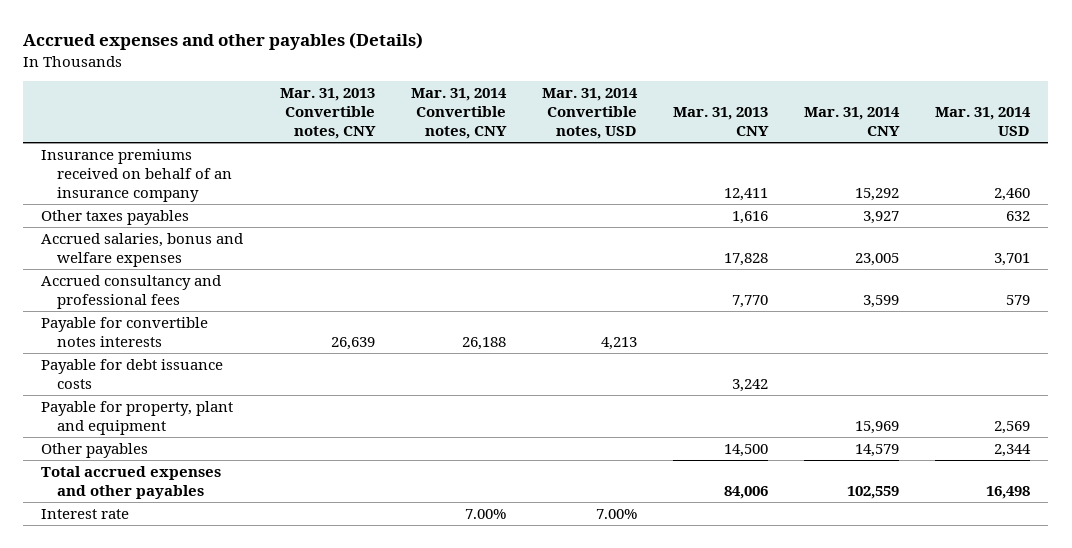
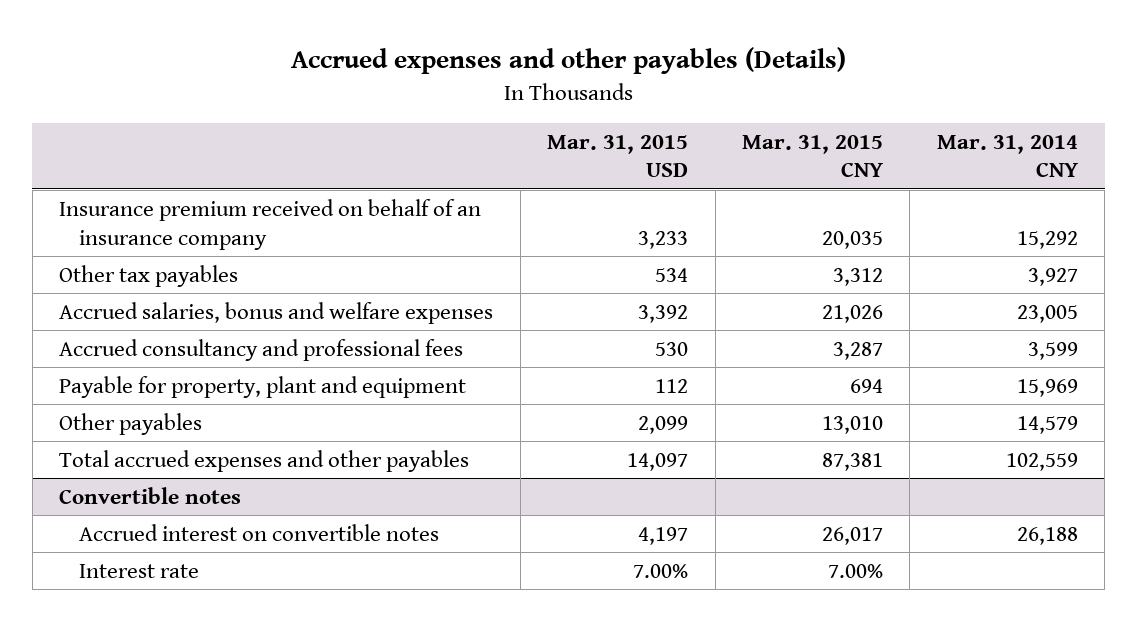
- | Mar. 31, 2013 Convertible notes, CNY | Mar. 31, 2014 Convertible notes, CNY | Mar. 31, 2014 Convertible notes, USD | Mar. 31, 2013 CNY | Mar. 31, 2014 CNY | Mar. 31, 2014 USD
+ | Mar. 31, 2015 USD | Mar. 31, 2015 CNY | Mar. 31, 2014 CNY
- Insurance premiums received on behalf of an insurance company | | | | 12,411 | 15,292 | 2,460
- Other taxes payables | | | | 1,616 | 3,927 | 632
+ Insurance premium received on behalf of an insurance company | 3,233 | 20,035 | 15,292
+ Other tax payables | 534 | 3,312 | 3,927
- Payable for convertible notes interests | 26,639 | 26,188 | 4,213 | | |
- Payable for debt issuance costs | | | | 3,242 | |
+ Convertible notes
+ Accrued interest on convertible notes | 4,197 | 26,017 | 26,188

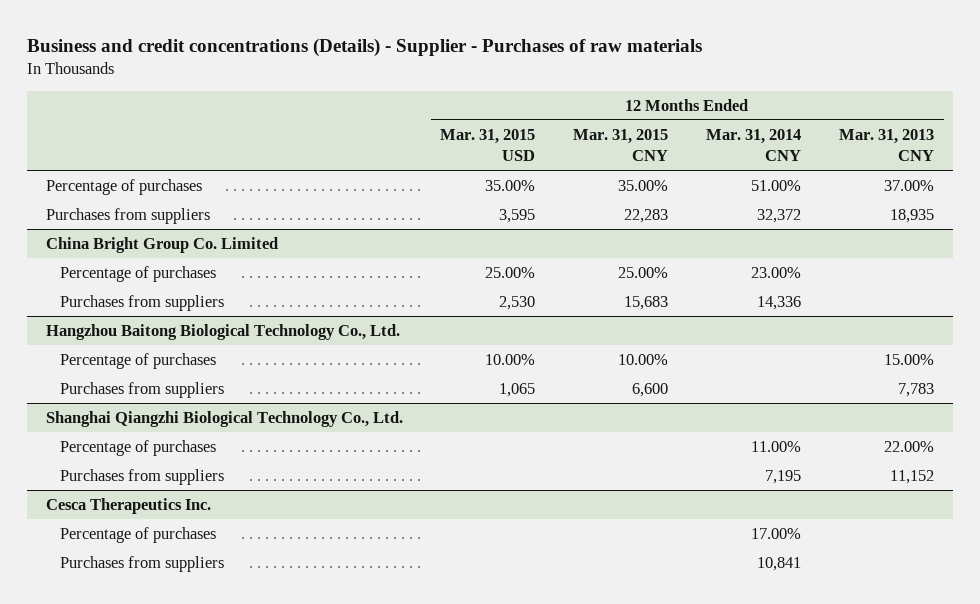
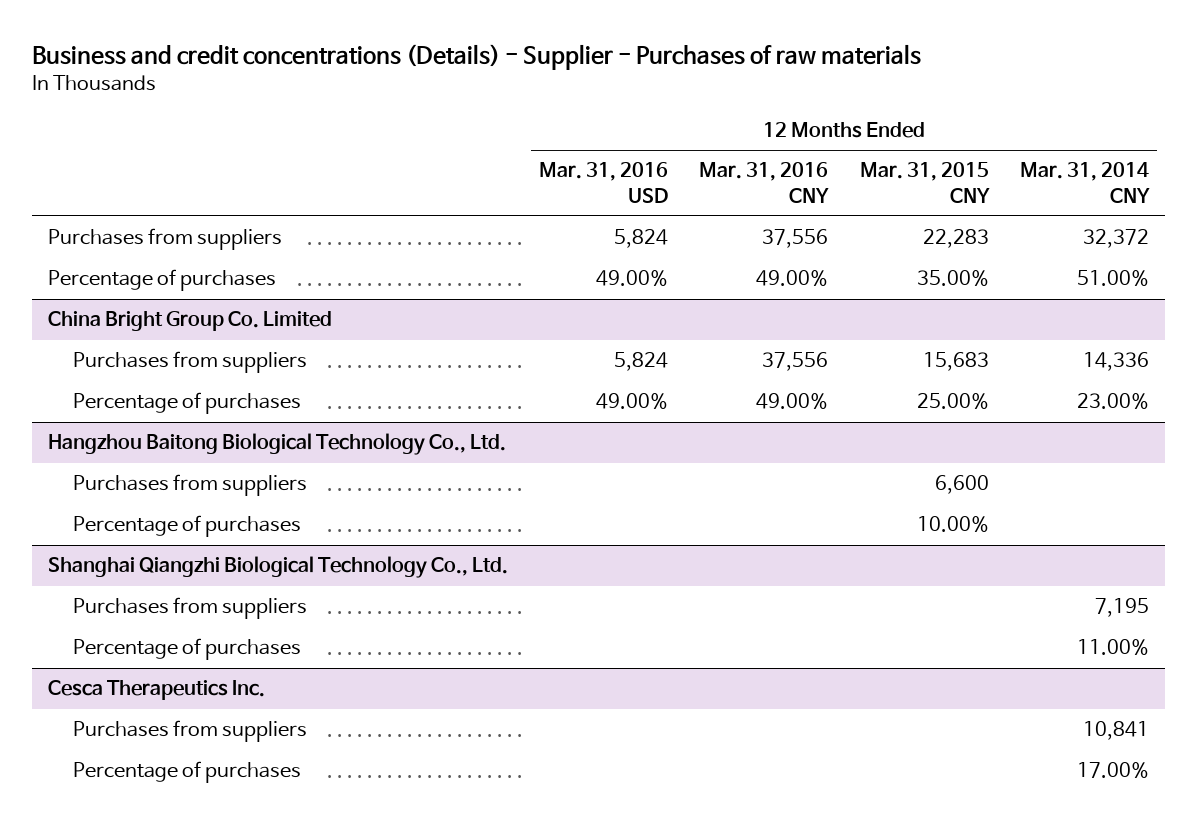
- | 12 Months Ended Mar. 31, 2015 USD | 12 Months Ended Mar. 31, 2015 CNY | 12 Months Ended Mar. 31, 2014 CNY | 12 Months Ended Mar. 31, 2013 CNY
+ | 12 Months Ended Mar. 31, 2016 USD | 12 Months Ended Mar. 31, 2016 CNY | 12 Months Ended Mar. 31, 2015 CNY | 12 Months Ended Mar. 31, 2014 CNY
moved down: Percentage of purchases | 49.00% | 49.00% | 35.00% | 51.00%
@ China Bright Group Co. Limited
moved down: Percentage of purchases | 49.00% | 49.00% | 25.00% | 23.00%
@ Hangzhou Baitong Biological Technology Co., Ltd.
moved down: Percentage of purchases | | | 10.00% |
@ Shanghai Qiangzhi Biological Technology Co., Ltd.
moved down: Percentage of purchases | | | | 11.00%
@ Cesca Therapeutics Inc.
moved down: Percentage of purchases | | | | 17.00%

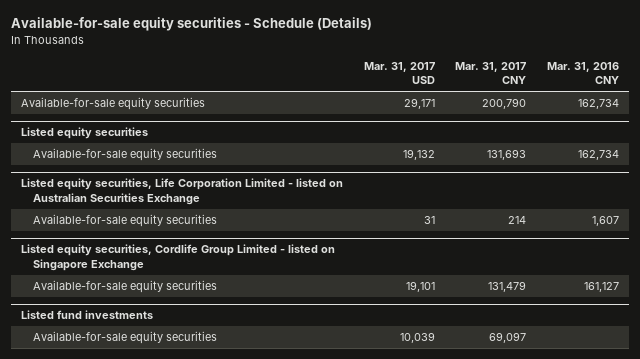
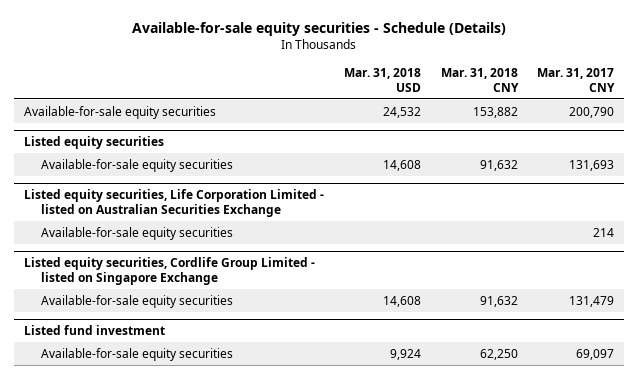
- | Mar. 31, 2017 USD | Mar. 31, 2017 CNY | Mar. 31, 2016 CNY
+ | Mar. 31, 2018 USD | Mar. 31, 2018 CNY | Mar. 31, 2017 CNY
- Listed fund investments
+ Listed fund investment

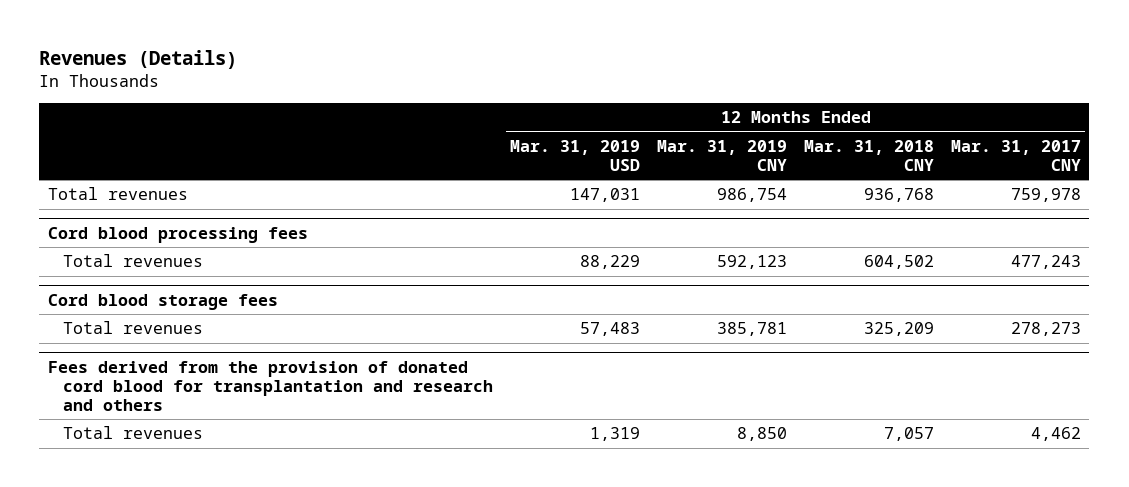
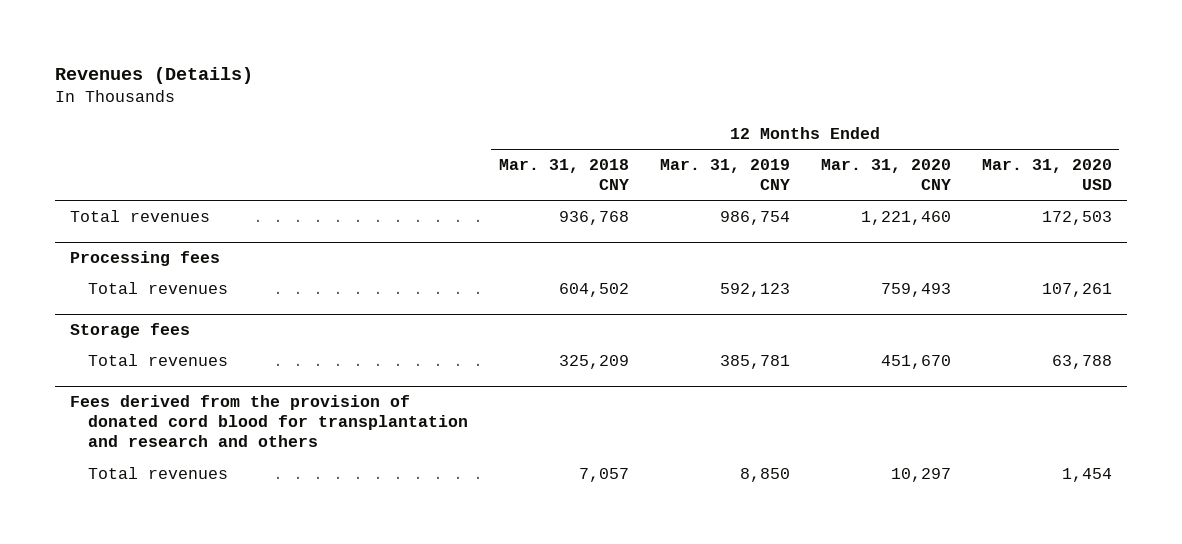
- | 12 Months Ended Mar. 31, 2019 USD | 12 Months Ended Mar. 31, 2019 CNY | 12 Months Ended Mar. 31, 2018 CNY | 12 Months Ended Mar. 31, 2017 CNY
+ | 12 Months Ended Mar. 31, 2018 CNY | 12 Months Ended Mar. 31, 2019 CNY | 12 Months Ended Mar. 31, 2020 CNY | 12 Months Ended Mar. 31, 2020 USD
- Cord blood processing fees
+ Processing fees
- Cord blood storage fees
+ Storage fees

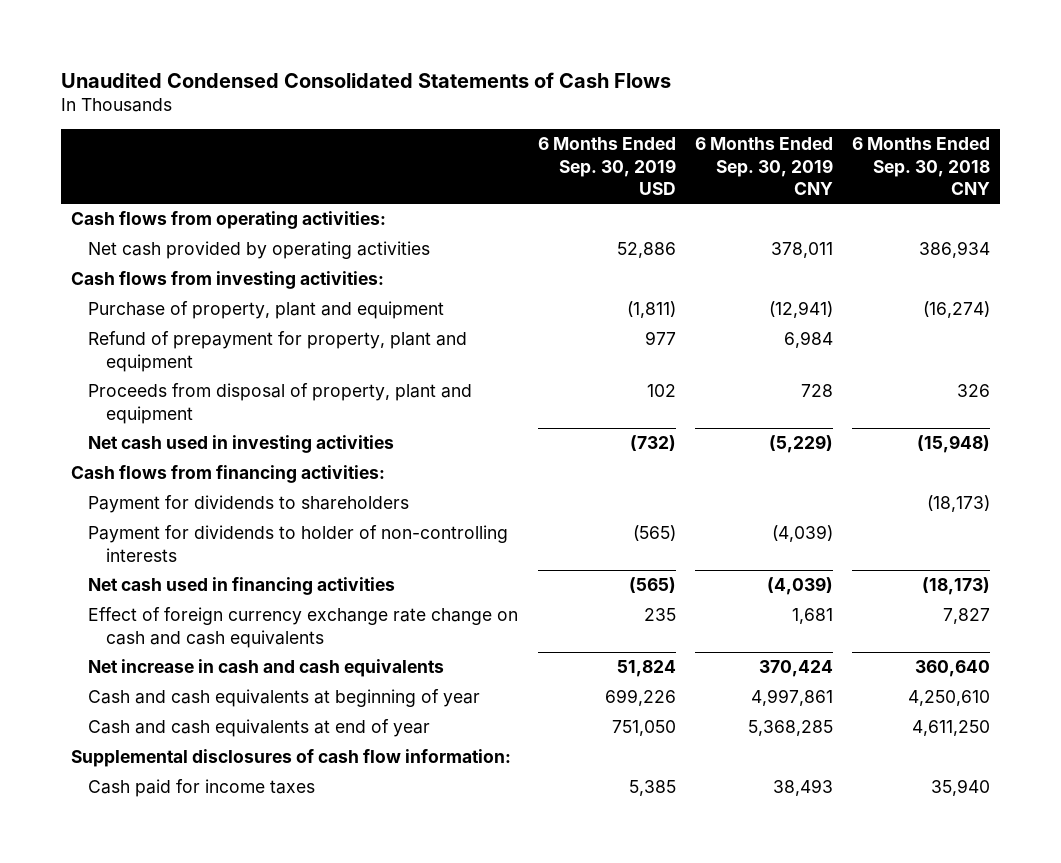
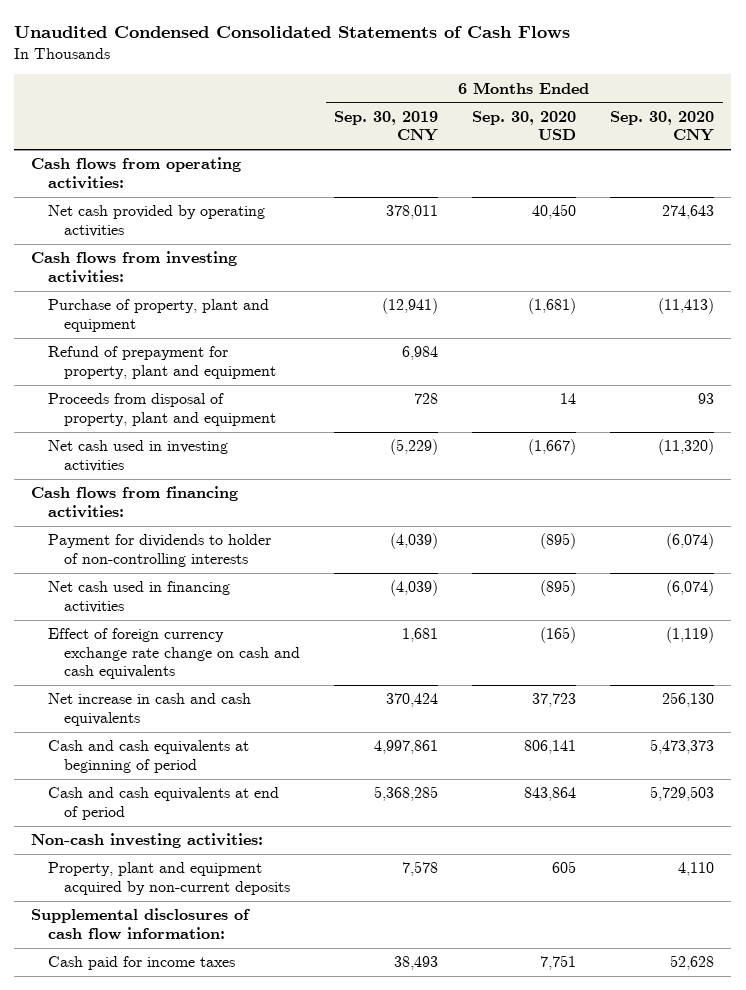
- | 6 Months Ended Sep. 30, 2019 USD | 6 Months Ended Sep. 30, 2019 CNY | 6 Months Ended Sep. 30, 2018 CNY
+ | 6 Months Ended Sep. 30, 2019 CNY | 6 Months Ended Sep. 30, 2020 USD | 6 Months Ended Sep. 30, 2020 CNY
- Payment for dividends to shareholders | | | (18,173)
- Cash and cash equivalents at beginning of year | 699,226 | 4,997,861 | 4,250,610
- Cash and cash equivalents at end of year | 751,050 | 5,368,285 | 4,611,250
+ Cash and cash equivalents at beginning of period | 4,997,861 | 806,141 | 5,473,373
+ Cash and cash equivalents at end of period | 5,368,285 | 843,864 | 5,729,503
+ Non-cash investing activities:
+ Property, plant and equipment acquired by non-current deposits | 7,578 | 605 | 4,110

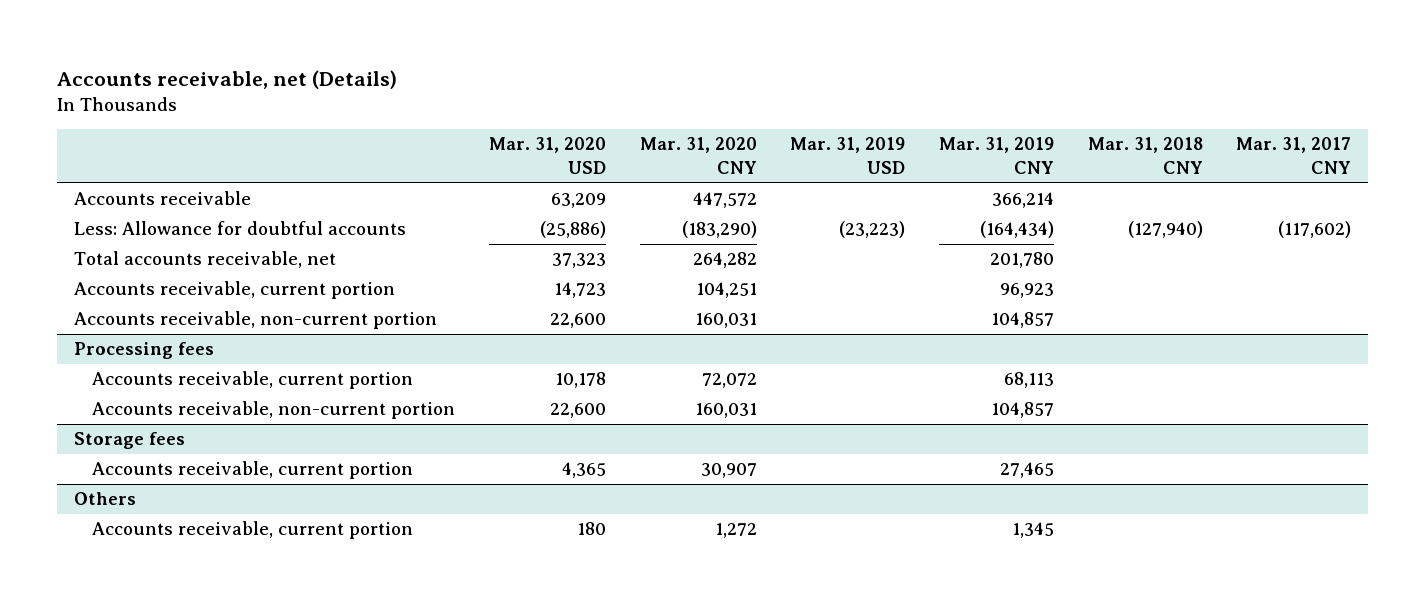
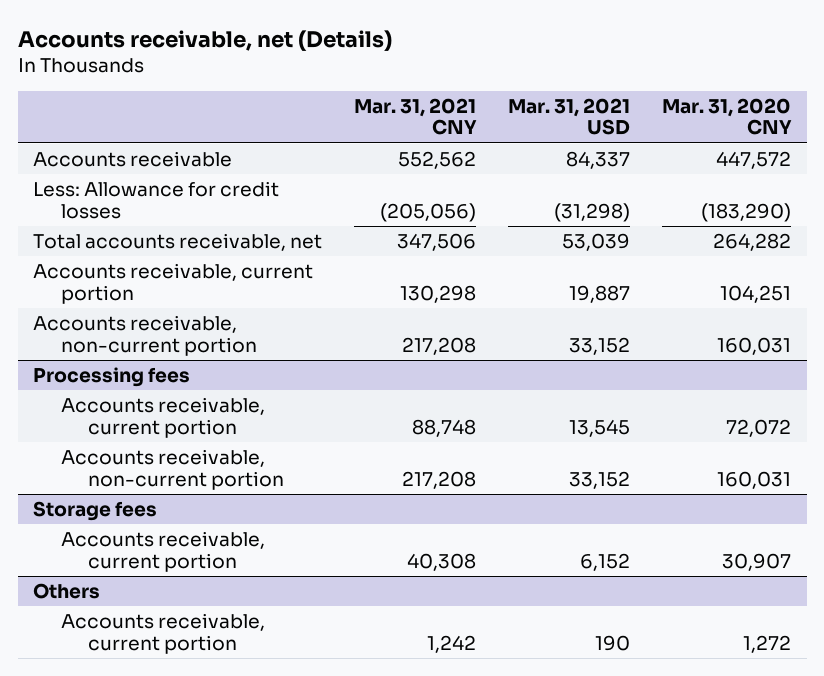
- | Mar. 31, 2020 USD | Mar. 31, 2020 CNY | Mar. 31, 2019 USD | Mar. 31, 2019 CNY | Mar. 31, 2018 CNY | Mar. 31, 2017 CNY
+ | Mar. 31, 2021 CNY | Mar. 31, 2021 USD | Mar. 31, 2020 CNY
- Less: Allowance for doubtful accounts | (25,886) | (183,290) | (23,223) | (164,434) | (127,940) | (117,602)
+ Less: Allowance for credit losses | (205,056) | (31,298) | (183,290)

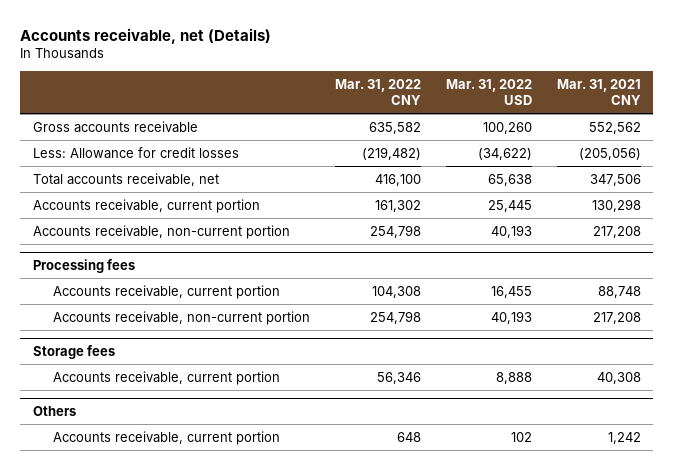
- | Mar. 31, 2021 CNY | Mar. 31, 2021 USD | Mar. 31, 2020 CNY
+ | Mar. 31, 2022 CNY | Mar. 31, 2022 USD | Mar. 31, 2021 CNY
- Accounts receivable | 552,562 | 84,337 | 447,572
+ Gross accounts receivable | 635,582 | 100,260 | 552,562

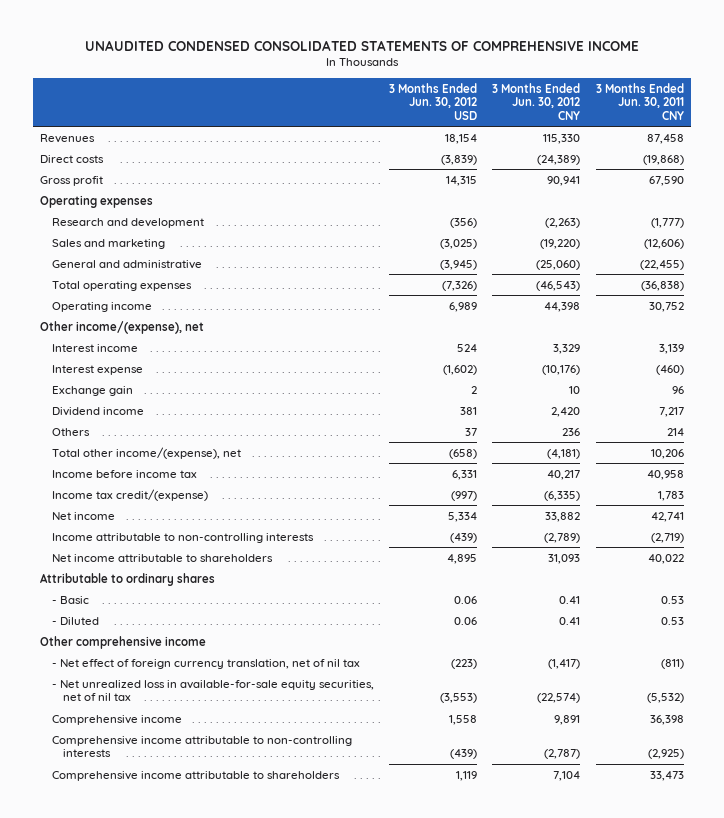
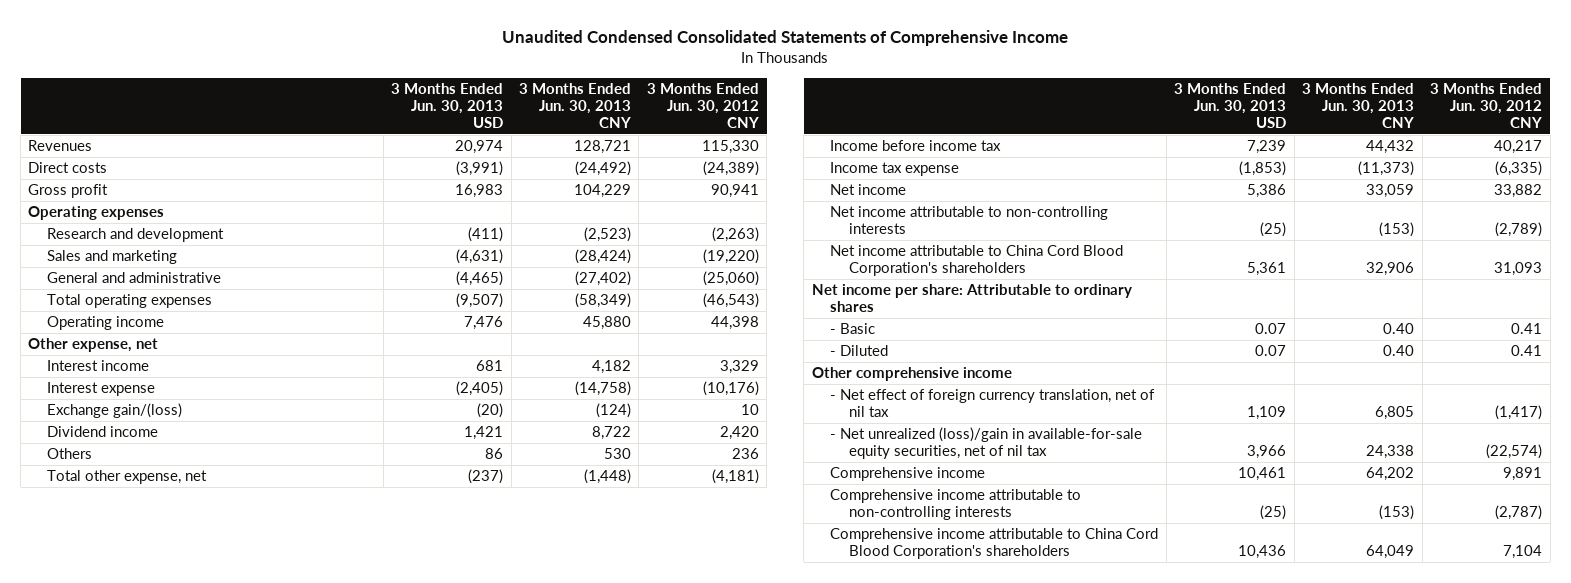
- UNAUDITED CONDENSED CONSOLIDATED STATEMENTS OF COMPREHENSIVE INCOME
+ Unaudited Condensed Consolidated Statements of Comprehensive Income
- | 3 Months Ended Jun. 30, 2012 USD | 3 Months Ended Jun. 30, 2012 CNY | 3 Months Ended Jun. 30, 2011 CNY
+ | 3 Months Ended Jun. 30, 2013 USD | 3 Months Ended Jun. 30, 2013 CNY | 3 Months Ended Jun. 30, 2012 CNY
- Other income/(expense), net
+ Other expense, net
- Exchange gain | 2 | 10 | 96
+ Exchange gain/(loss) | (20) | (124) | 10
- Total other income/(expense), net | (658) | (4,181) | 10,206
+ Total other expense, net | (237) | (1,448) | (4,181)
- Income tax credit/(expense) | (997) | (6,335) | 1,783
+ Income tax expense | (1,853) | (11,373) | (6,335)
- Income attributable to non-controlling interests | (439) | (2,789) | (2,719)
- Net income attributable to shareholders | 4,895 | 31,093 | 40,022
- Attributable to ordinary shares
+ Net income attributable to non-controlling interests | (25) | (153) | (2,789)
+ Net income attributable to China Cord Blood Corporation's shareholders | 5,361 | 32,906 | 31,093
+ Net income per share: Attributable to ordinary shares
- - Net unrealized loss in available-for-sale equity securities, net of nil tax | (3,553) | (22,574) | (5,532)
+ - Net unrealized (loss)/gain in available-for-sale equity securities, net of nil tax | 3,966 | 24,338 | (22,574)
- Comprehensive income attributable to shareholders | 1,119 | 7,104 | 33,473
+ Comprehensive income attributable to China Cord Blood Corporation's shareholders | 10,436 | 64,049 | 7,104

